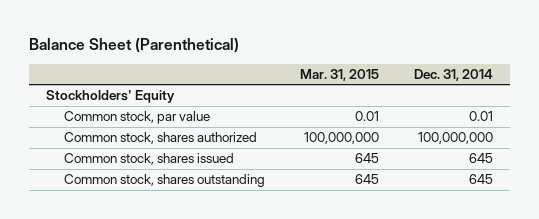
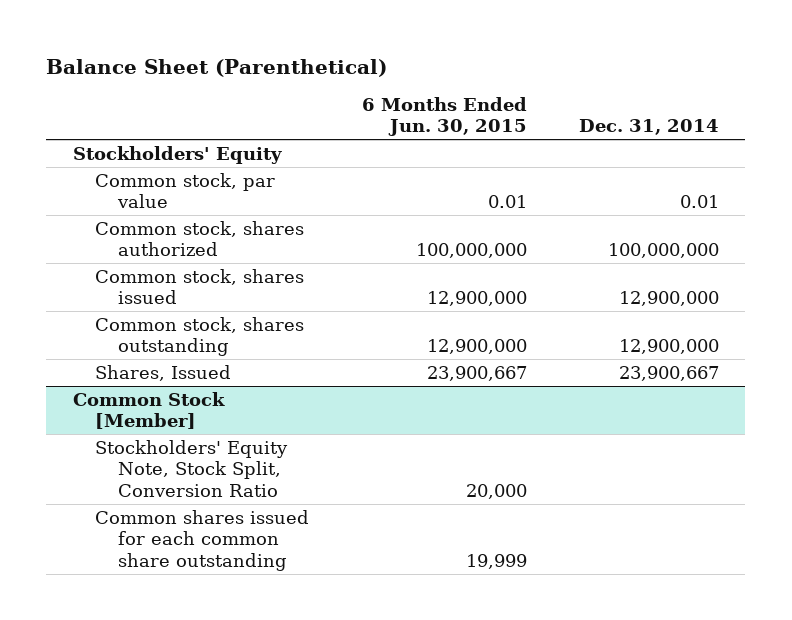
- | Mar. 31, 2015 | Dec. 31, 2014
+ | 6 Months Ended Jun. 30, 2015 | Dec. 31, 2014
- Common stock, shares issued | 645 | 645
- Common stock, shares outstanding | 645 | 645
+ Common stock, shares issued | 12,900,000 | 12,900,000
+ Common stock, shares outstanding | 12,900,000 | 12,900,000
+ Shares, Issued | 23,900,667 | 23,900,667
+ Common Stock [Member]
+ Stockholders' Equity Note, Stock Split, Conversion Ratio | 20,000 |
+ Common shares issued for each common share outstanding | 19,999 |

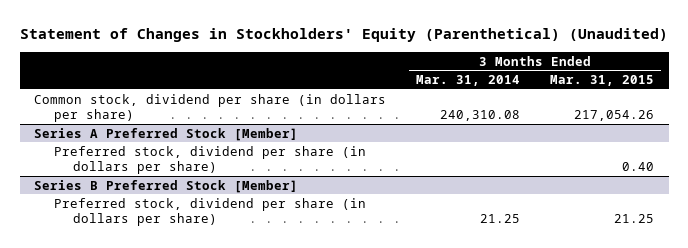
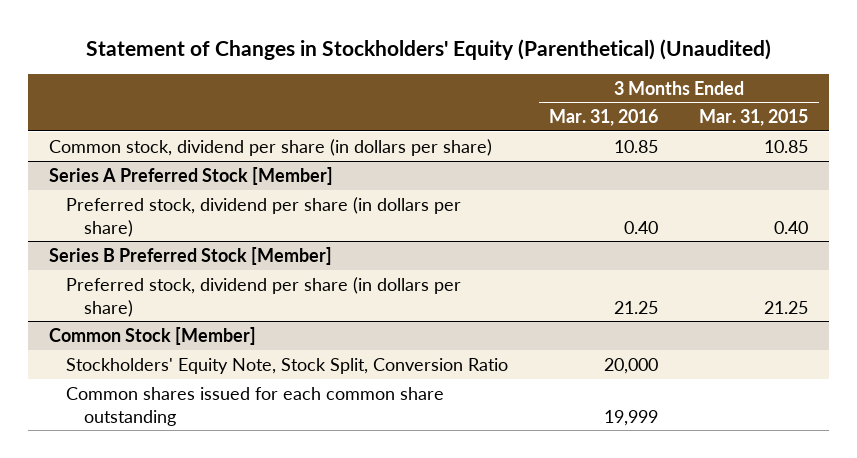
- | 3 Months Ended Mar. 31, 2014 | 3 Months Ended Mar. 31, 2015
+ | 3 Months Ended Mar. 31, 2016 | 3 Months Ended Mar. 31, 2015
- Common stock, dividend per share (in dollars per share) | 240,310.08 | 217,054.26
+ Common stock, dividend per share (in dollars per share) | 10.85 | 10.85
+ Common Stock [Member]
+ Stockholders' Equity Note, Stock Split, Conversion Ratio | 20,000 |
+ Common shares issued for each common share outstanding | 19,999 |

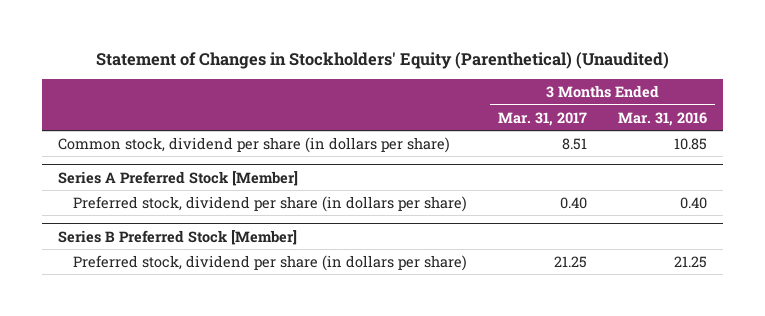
- | 3 Months Ended Mar. 31, 2016 | 3 Months Ended Mar. 31, 2015
+ | 3 Months Ended Mar. 31, 2017 | 3 Months Ended Mar. 31, 2016
- Common Stock [Member]
- Stockholders' Equity Note, Stock Split, Conversion Ratio | 20,000 |
- Common shares issued for each common share outstanding | 19,999 |

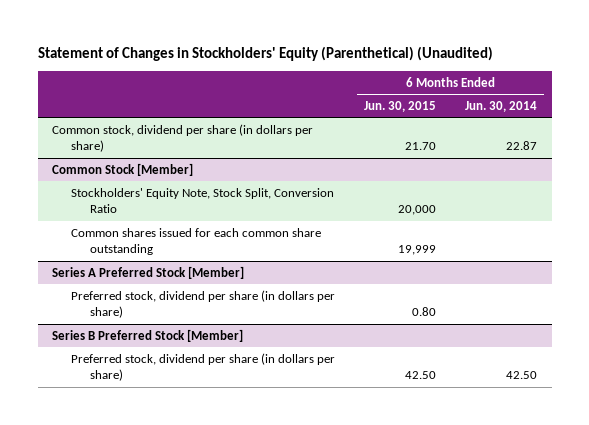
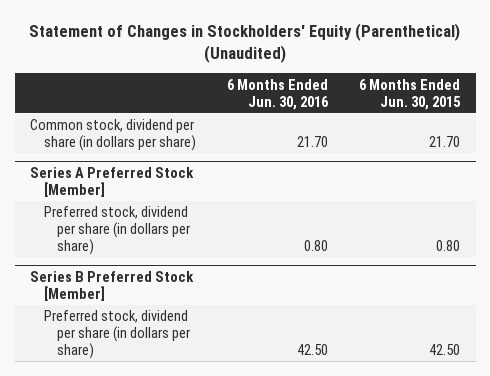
- | 6 Months Ended Jun. 30, 2015 | 6 Months Ended Jun. 30, 2014
+ | 6 Months Ended Jun. 30, 2016 | 6 Months Ended Jun. 30, 2015
- Common Stock [Member]
- Stockholders' Equity Note, Stock Split, Conversion Ratio | 20,000 |
- Common shares issued for each common share outstanding | 19,999 |

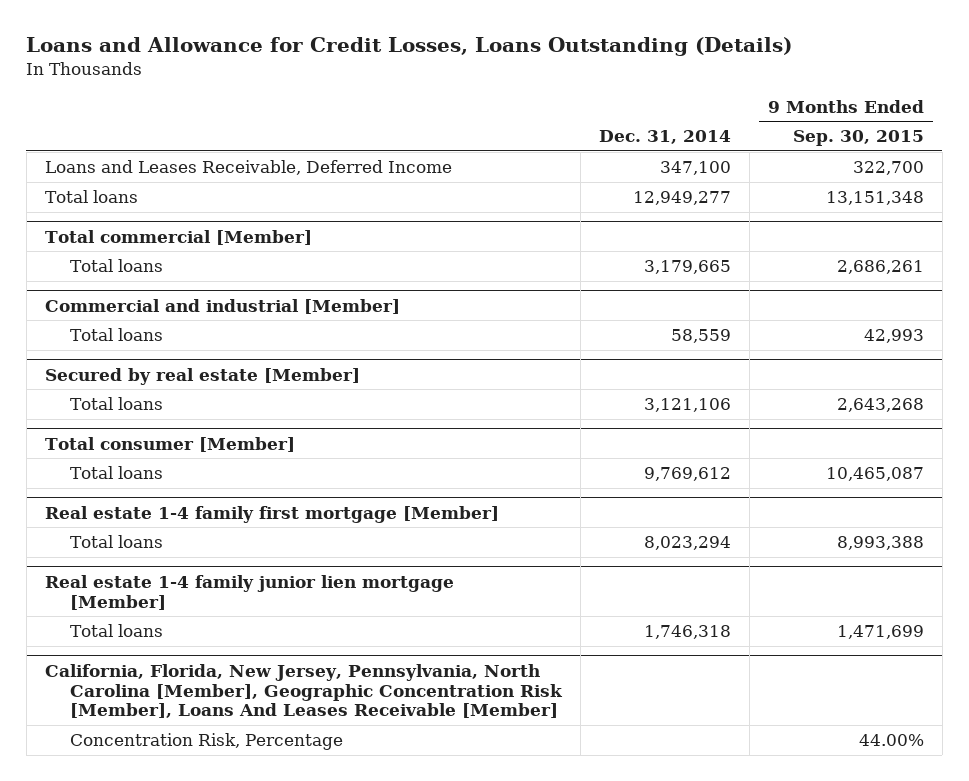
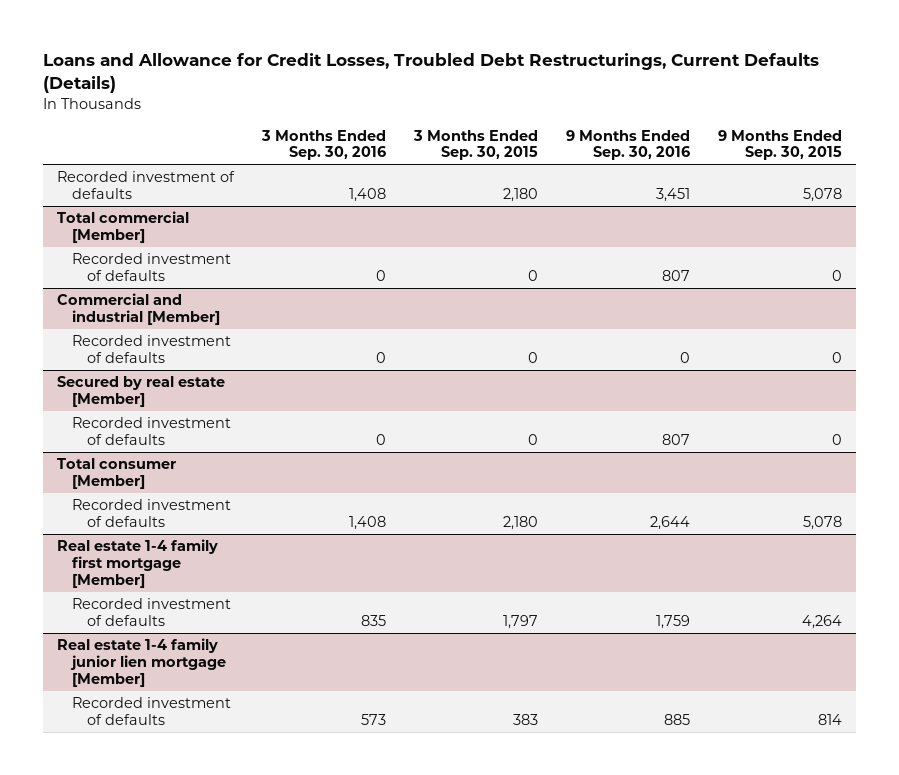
- Loans and Allowance for Credit Losses, Loans Outstanding (Details)
+ Loans and Allowance for Credit Losses, Troubled Debt Restructurings, Current Defaults (Details)
- | Dec. 31, 2014 | 9 Months Ended Sep. 30, 2015
+ | 3 Months Ended Sep. 30, 2016 | 3 Months Ended Sep. 30, 2015 | 9 Months Ended Sep. 30, 2016 | 9 Months Ended Sep. 30, 2015
- Loans and Leases Receivable, Deferred Income | 347,100 | 322,700
- Total loans | 12,949,277 | 13,151,348
+ Recorded investment of defaults | 1,408 | 2,180 | 3,451 | 5,078
@ Total commercial [Member]
- Total loans | 3,179,665 | 2,686,261
+ Recorded investment of defaults | 0 | 0 | 807 | 0
@ Commercial and industrial [Member]
- Total loans | 58,559 | 42,993
+ Recorded investment of defaults | 0 | 0 | 0 | 0
@ Secured by real estate [Member]
- Total loans | 3,121,106 | 2,643,268
+ Recorded investment of defaults | 0 | 0 | 807 | 0
@ Total consumer [Member]
- Total loans | 9,769,612 | 10,465,087
+ Recorded investment of defaults | 1,408 | 2,180 | 2,644 | 5,078
@ Real estate 1-4 family first mortgage [Member]
- Total loans | 8,023,294 | 8,993,388
+ Recorded investment of defaults | 835 | 1,797 | 1,759 | 4,264
@ Real estate 1-4 family junior lien mortgage [Member]
- Total loans | 1,746,318 | 1,471,699
- California, Florida, New Jersey, Pennsylvania, North Carolina [Member], Geographic Concentration Risk [Member], Loans And Leases Receivable [Member]
- Concentration Risk, Percentage | | 44.00%
@ Real estate 1-4 family junior lien mortgage [Member]
+ Recorded investment of defaults | 573 | 383 | 885 | 814

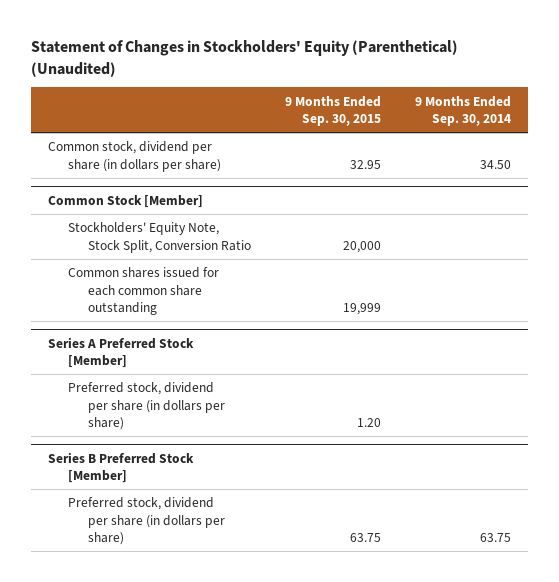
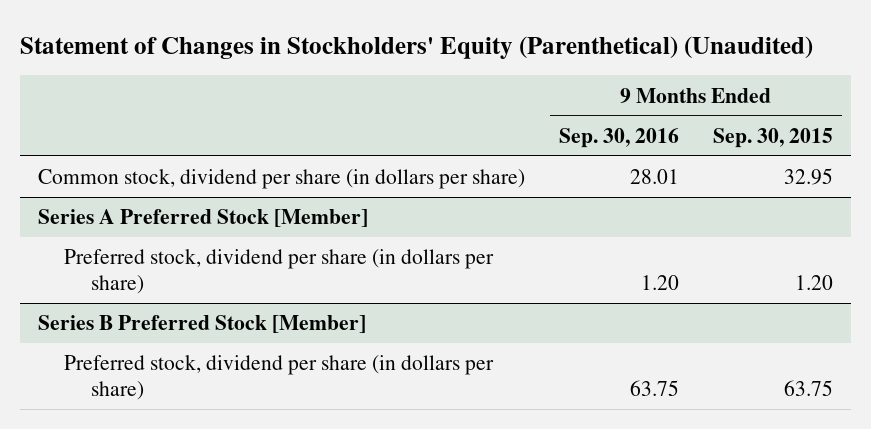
- | 9 Months Ended Sep. 30, 2015 | 9 Months Ended Sep. 30, 2014
+ | 9 Months Ended Sep. 30, 2016 | 9 Months Ended Sep. 30, 2015
- Common Stock [Member]
- Stockholders' Equity Note, Stock Split, Conversion Ratio | 20,000 |
- Common shares issued for each common share outstanding | 19,999 |

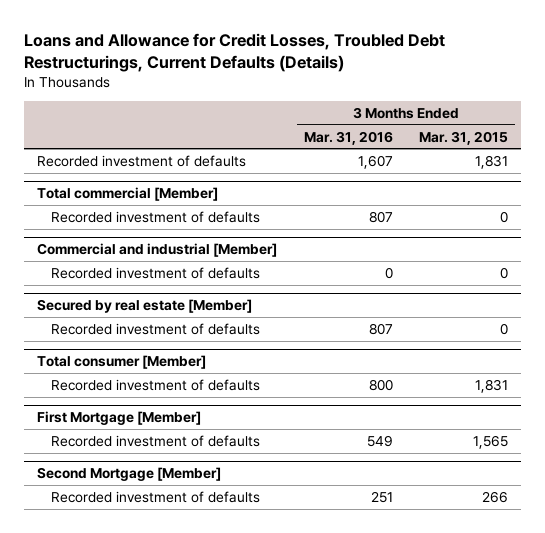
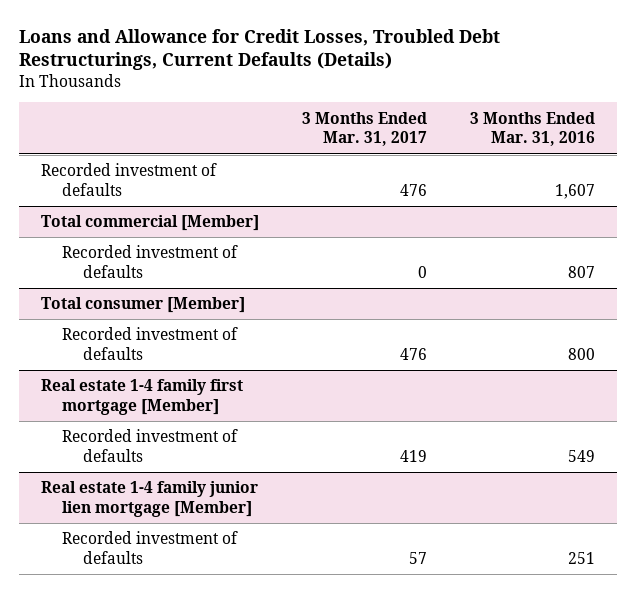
- | 3 Months Ended Mar. 31, 2016 | 3 Months Ended Mar. 31, 2015
+ | 3 Months Ended Mar. 31, 2017 | 3 Months Ended Mar. 31, 2016
- Commercial and industrial [Member]
- Recorded investment of defaults | 0 | 0
- Secured by real estate [Member]
- Recorded investment of defaults | 807 | 0
- First Mortgage [Member]
+ Real estate 1-4 family first mortgage [Member]
- Second Mortgage [Member]
+ Real estate 1-4 family junior lien mortgage [Member]

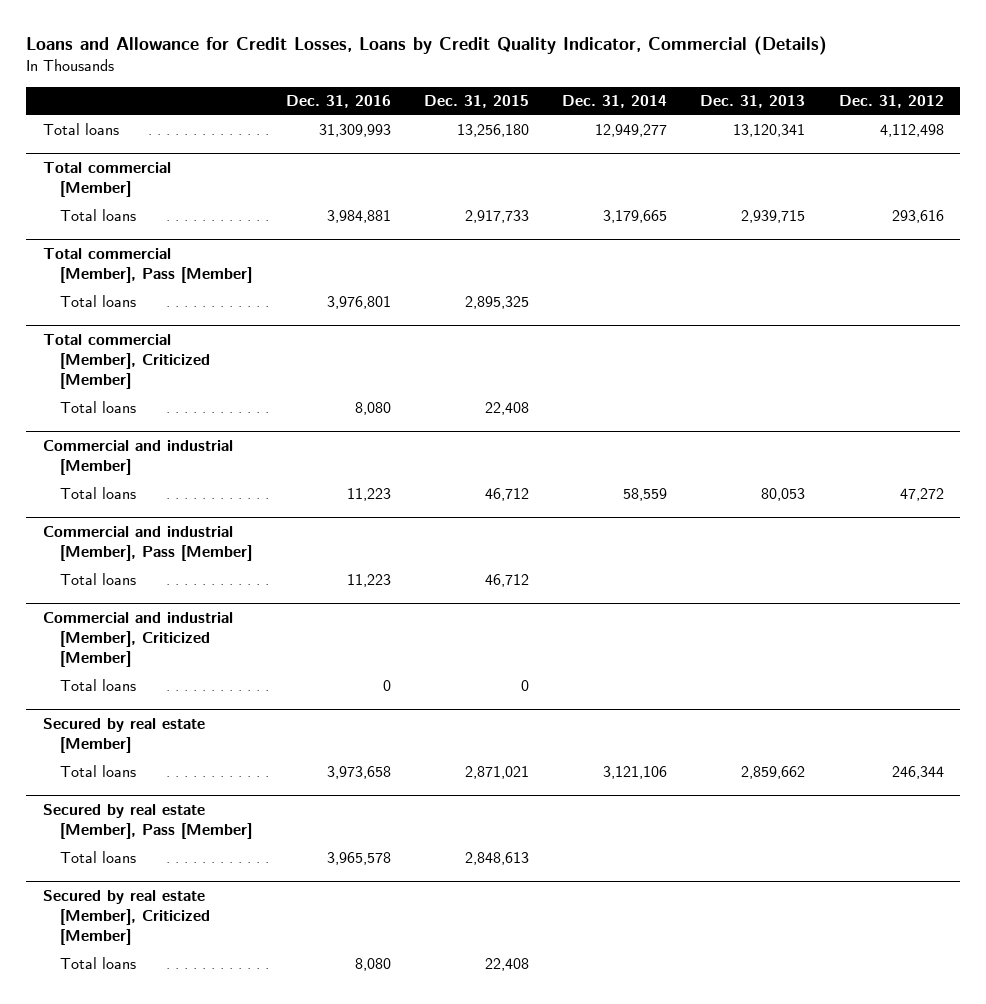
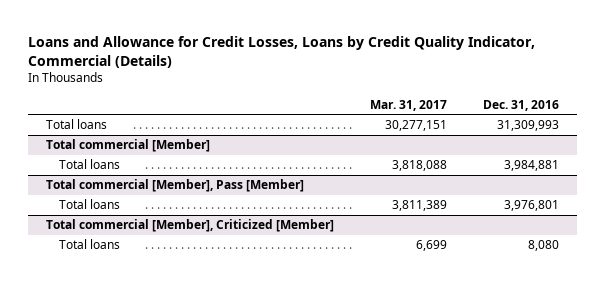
- | Dec. 31, 2016 | Dec. 31, 2015 | Dec. 31, 2014 | Dec. 31, 2013 | Dec. 31, 2012
+ | Mar. 31, 2017 | Dec. 31, 2016
- Commercial and industrial [Member]
- Total loans | 11,223 | 46,712 | 58,559 | 80,053 | 47,272
- Commercial and industrial [Member], Pass [Member]
- Total loans | 11,223 | 46,712 | | |
- Commercial and industrial [Member], Criticized [Member]
- Total loans | 0 | 0 | | |
- Secured by real estate [Member]
- Total loans | 3,973,658 | 2,871,021 | 3,121,106 | 2,859,662 | 246,344
- Secured by real estate [Member], Pass [Member]
- Total loans | 3,965,578 | 2,848,613 | | |
- Secured by real estate [Member], Criticized [Member]
- Total loans | 8,080 | 22,408 | | |

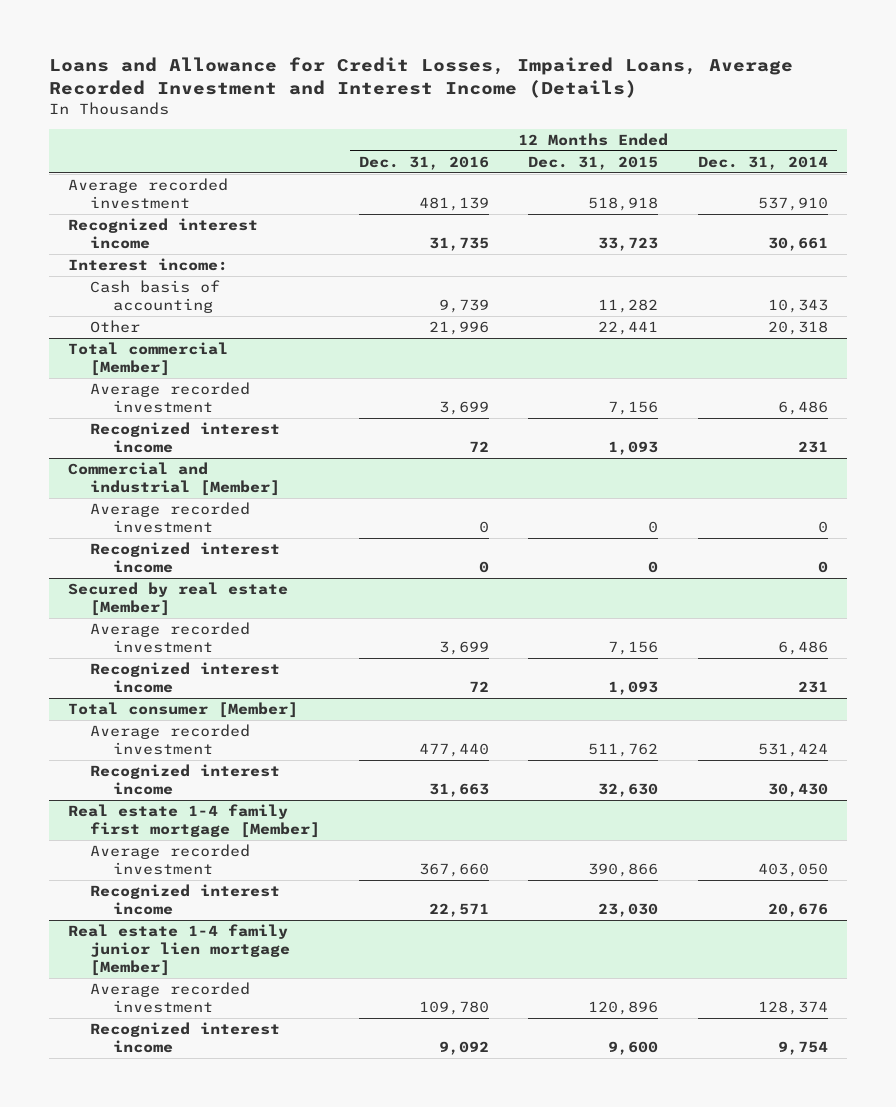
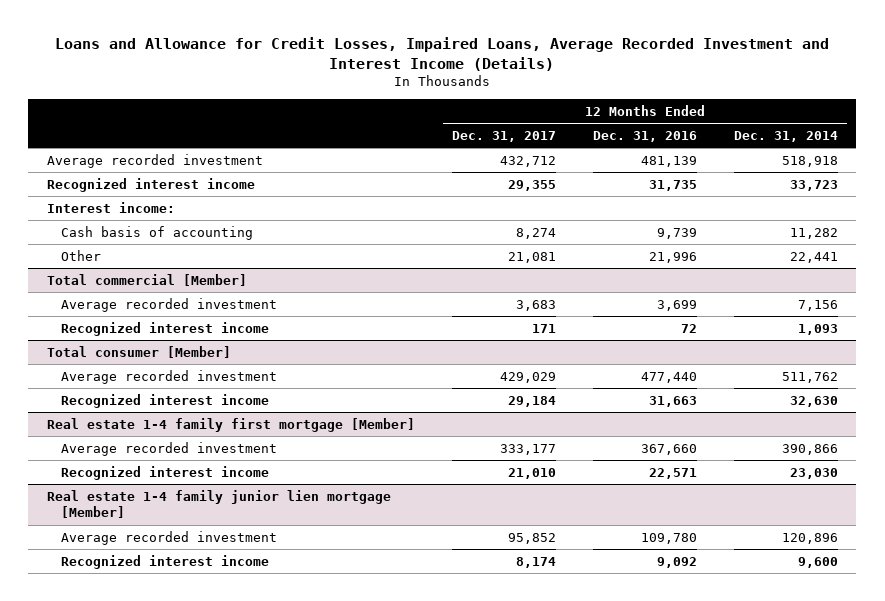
- | 12 Months Ended Dec. 31, 2016 | 12 Months Ended Dec. 31, 2015 | 12 Months Ended Dec. 31, 2014
+ | 12 Months Ended Dec. 31, 2017 | 12 Months Ended Dec. 31, 2016 | 12 Months Ended Dec. 31, 2014
- Average recorded investment | 481,139 | 518,918 | 537,910
- Recognized interest income | 31,735 | 33,723 | 30,661
+ Average recorded investment | 432,712 | 481,139 | 518,918
+ Recognized interest income | 29,355 | 31,735 | 33,723
- Cash basis of accounting | 9,739 | 11,282 | 10,343
- Other | 21,996 | 22,441 | 20,318
+ Cash basis of accounting | 8,274 | 9,739 | 11,282
+ Other | 21,081 | 21,996 | 22,441
@ Total commercial [Member]
- Average recorded investment | 3,699 | 7,156 | 6,486
- Recognized interest income | 72 | 1,093 | 231
- Commercial and industrial [Member]
- Average recorded investment | 0 | 0 | 0
- Recognized interest income | 0 | 0 | 0
- Secured by real estate [Member]
- Average recorded investment | 3,699 | 7,156 | 6,486
- Recognized interest income | 72 | 1,093 | 231
@ Total commercial [Member]
+ Average recorded investment | 3,683 | 3,699 | 7,156
+ Recognized interest income | 171 | 72 | 1,093
@ Total consumer [Member]
- Average recorded investment | 477,440 | 511,762 | 531,424
- Recognized interest income | 31,663 | 32,630 | 30,430
+ Average recorded investment | 429,029 | 477,440 | 511,762
+ Recognized interest income | 29,184 | 31,663 | 32,630
@ Real estate 1-4 family first mortgage [Member]
- Average recorded investment | 367,660 | 390,866 | 403,050
- Recognized interest income | 22,571 | 23,030 | 20,676
+ Average recorded investment | 333,177 | 367,660 | 390,866
+ Recognized interest income | 21,010 | 22,571 | 23,030
@ Real estate 1-4 family junior lien mortgage [Member]
- Average recorded investment | 109,780 | 120,896 | 128,374
- Recognized interest income | 9,092 | 9,600 | 9,754
+ Average recorded investment | 95,852 | 109,780 | 120,896
+ Recognized interest income | 8,174 | 9,092 | 9,600

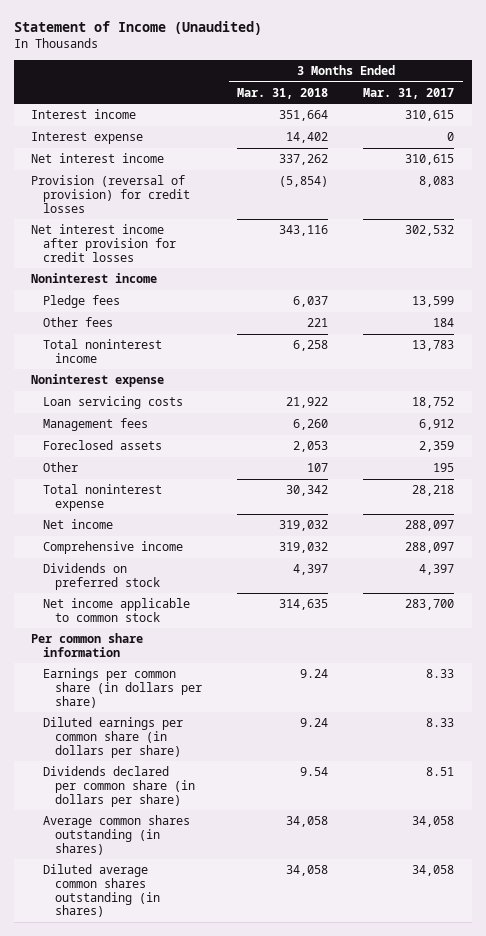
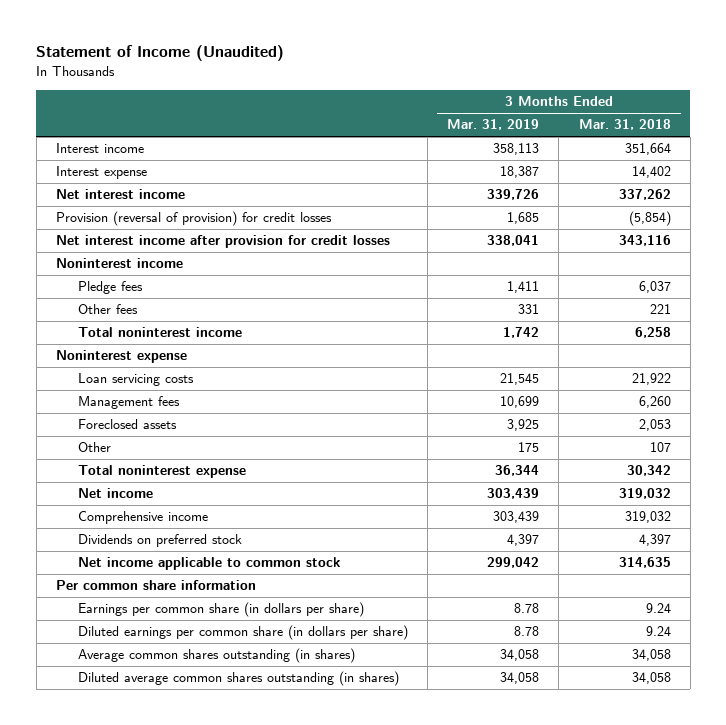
- | 3 Months Ended Mar. 31, 2018 | 3 Months Ended Mar. 31, 2017
+ | 3 Months Ended Mar. 31, 2019 | 3 Months Ended Mar. 31, 2018
- Dividends declared per common share (in dollars per share) | 9.54 | 8.51

